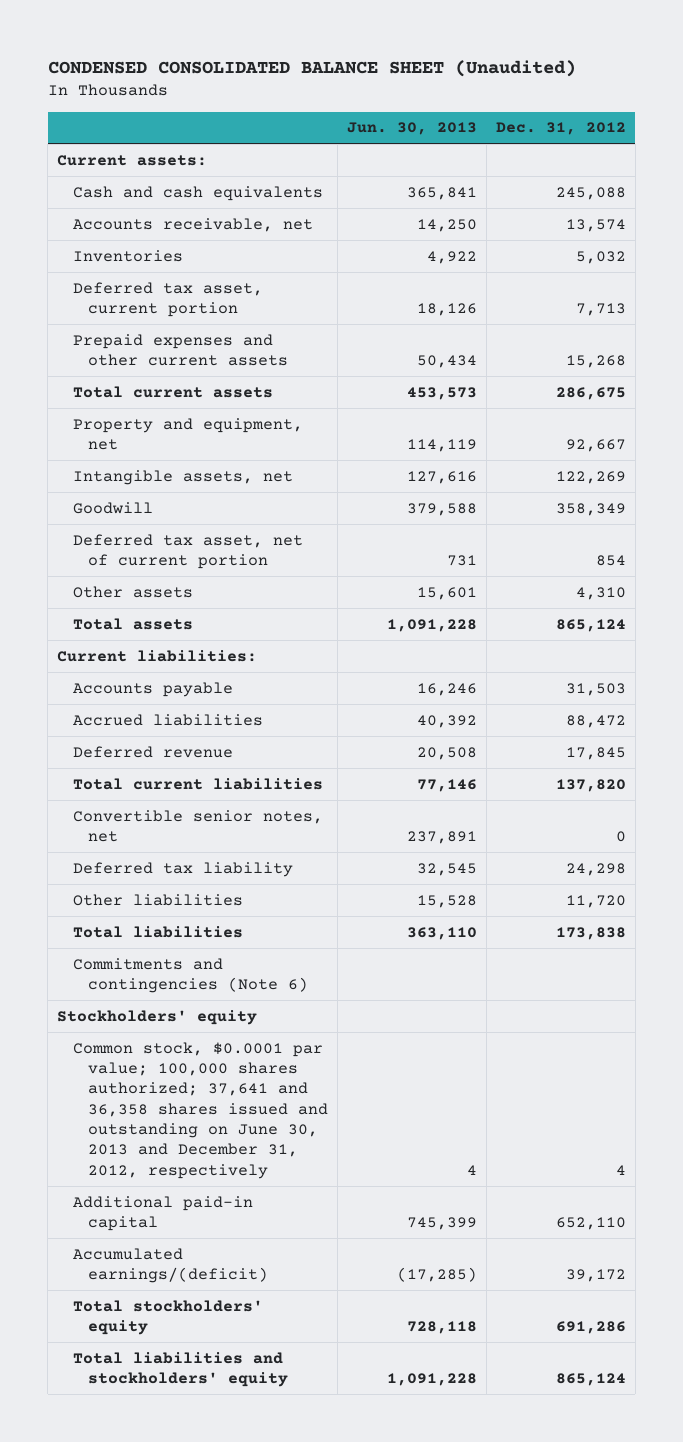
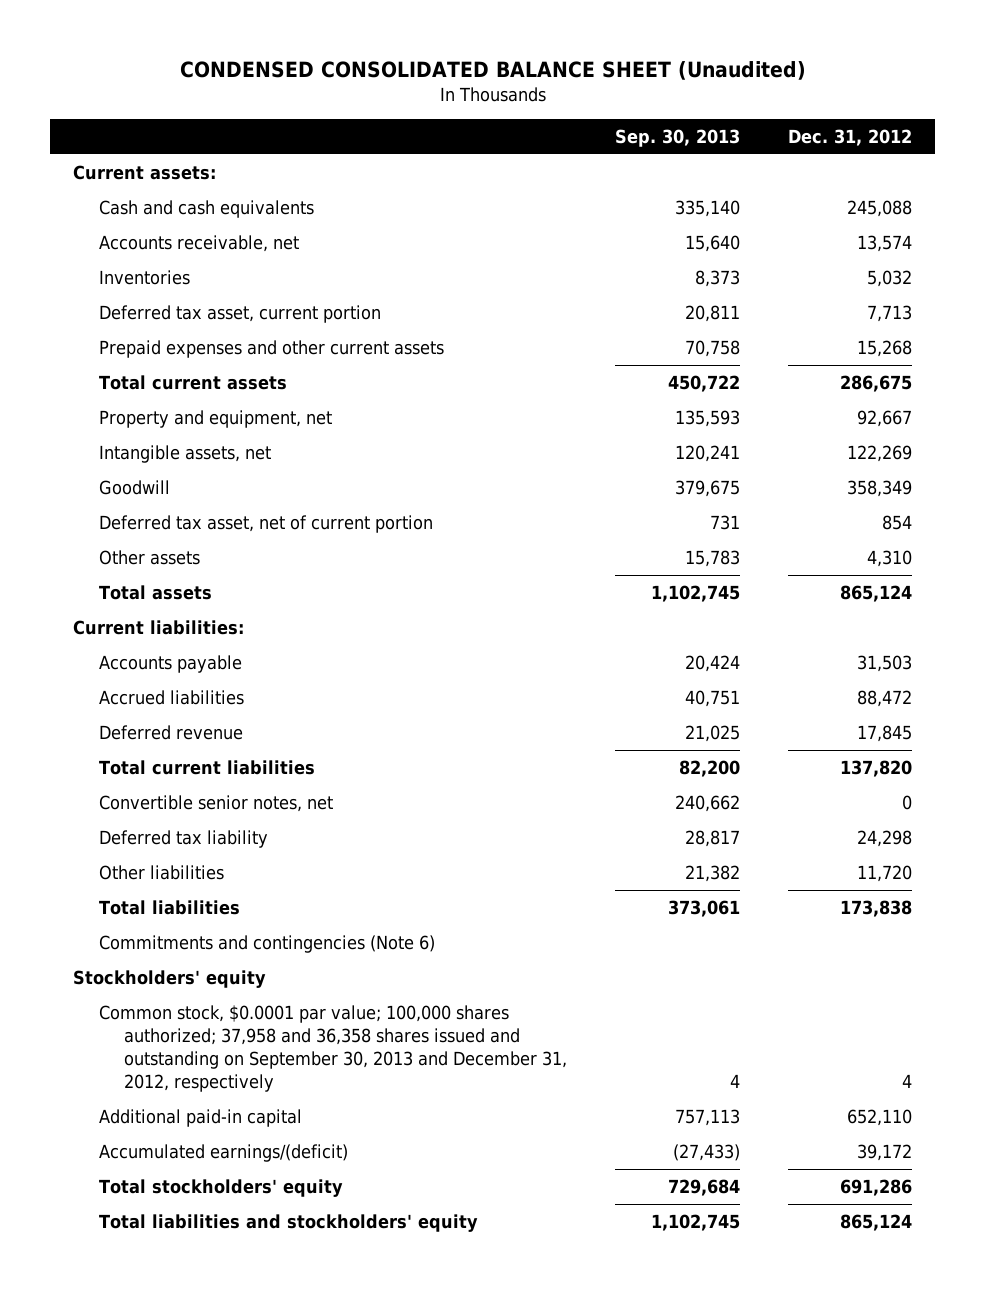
- | Jun. 30, 2013 | Dec. 31, 2012
+ | Sep. 30, 2013 | Dec. 31, 2012
- Common stock, $0.0001 par value; 100,000 shares authorized; 37,641 and 36,358 shares issued and outstanding on June 30, 2013 and December 31, 2012, respectively | 4 | 4
+ Common stock, $0.0001 par value; 100,000 shares authorized; 37,958 and 36,358 shares issued and outstanding on September 30, 2013 and December 31, 2012, respectively | 4 | 4

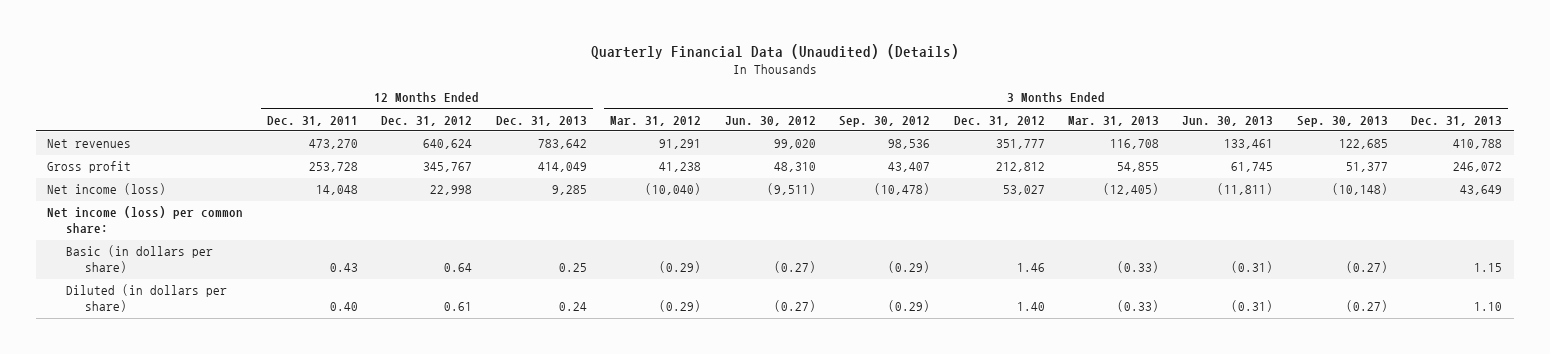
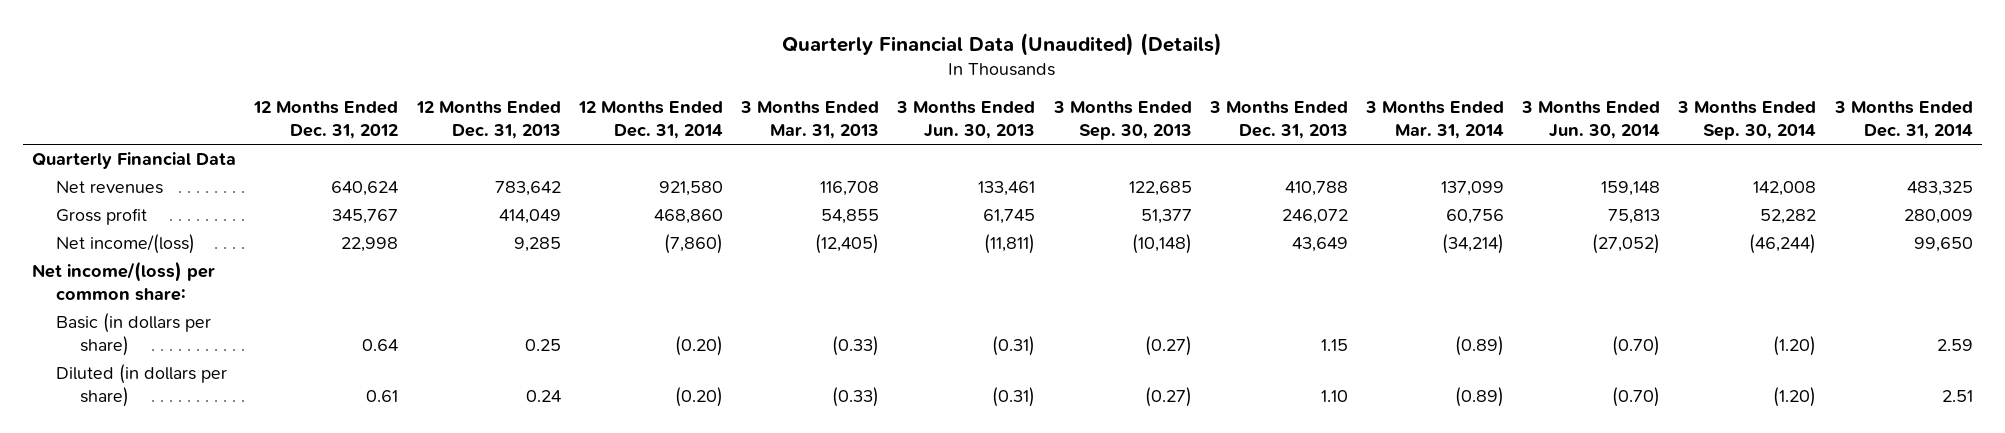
- | 12 Months Ended Dec. 31, 2011 | 12 Months Ended Dec. 31, 2012 | 12 Months Ended Dec. 31, 2013 | 3 Months Ended Mar. 31, 2012 | 3 Months Ended Jun. 30, 2012 | 3 Months Ended Sep. 30, 2012 | 3 Months Ended Dec. 31, 2012 | 3 Months Ended Mar. 31, 2013 | 3 Months Ended Jun. 30, 2013 | 3 Months Ended Sep. 30, 2013 | 3 Months Ended Dec. 31, 2013
+ | 12 Months Ended Dec. 31, 2012 | 12 Months Ended Dec. 31, 2013 | 12 Months Ended Dec. 31, 2014 | 3 Months Ended Mar. 31, 2013 | 3 Months Ended Jun. 30, 2013 | 3 Months Ended Sep. 30, 2013 | 3 Months Ended Dec. 31, 2013 | 3 Months Ended Mar. 31, 2014 | 3 Months Ended Jun. 30, 2014 | 3 Months Ended Sep. 30, 2014 | 3 Months Ended Dec. 31, 2014
+ Quarterly Financial Data
- Net income (loss) | 14,048 | 22,998 | 9,285 | (10,040) | (9,511) | (10,478) | 53,027 | (12,405) | (11,811) | (10,148) | 43,649
- Net income (loss) per common share:
+ Net income/(loss) | 22,998 | 9,285 | (7,860) | (12,405) | (11,811) | (10,148) | 43,649 | (34,214) | (27,052) | (46,244) | 99,650
+ Net income/(loss) per common share:

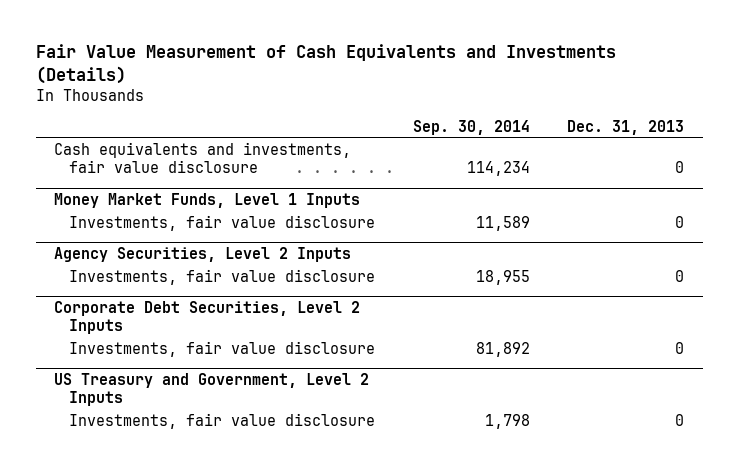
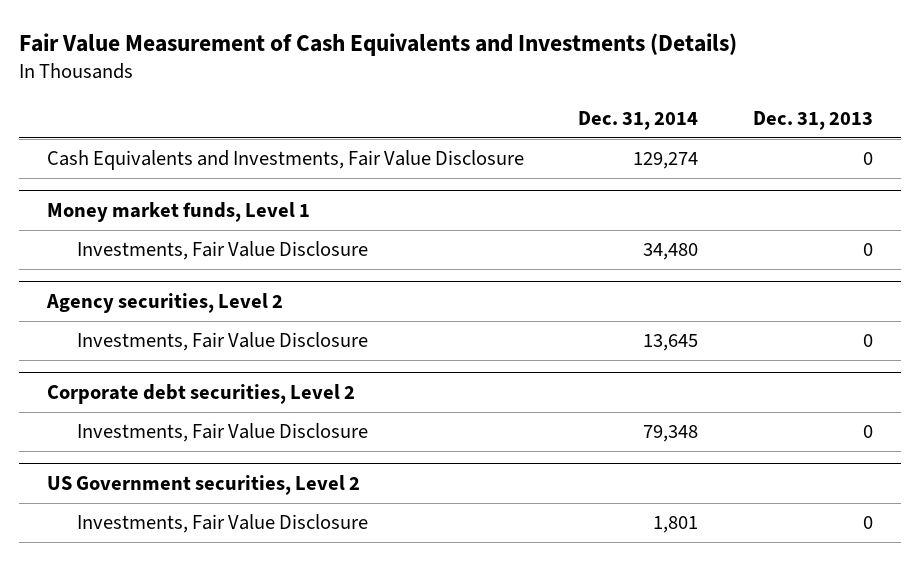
- | Sep. 30, 2014 | Dec. 31, 2013
+ | Dec. 31, 2014 | Dec. 31, 2013
- Cash equivalents and investments, fair value disclosure | 114,234 | 0
- Money Market Funds, Level 1 Inputs
- Investments, fair value disclosure | 11,589 | 0
- Agency Securities, Level 2 Inputs
- Investments, fair value disclosure | 18,955 | 0
- Corporate Debt Securities, Level 2 Inputs
- Investments, fair value disclosure | 81,892 | 0
- US Treasury and Government, Level 2 Inputs
- Investments, fair value disclosure | 1,798 | 0
+ Cash Equivalents and Investments, Fair Value Disclosure | 129,274 | 0
+ Money market funds, Level 1
+ Investments, Fair Value Disclosure | 34,480 | 0
+ Agency securities, Level 2
+ Investments, Fair Value Disclosure | 13,645 | 0
+ Corporate debt securities, Level 2
+ Investments, Fair Value Disclosure | 79,348 | 0
+ US Government securities, Level 2
+ Investments, Fair Value Disclosure | 1,801 | 0

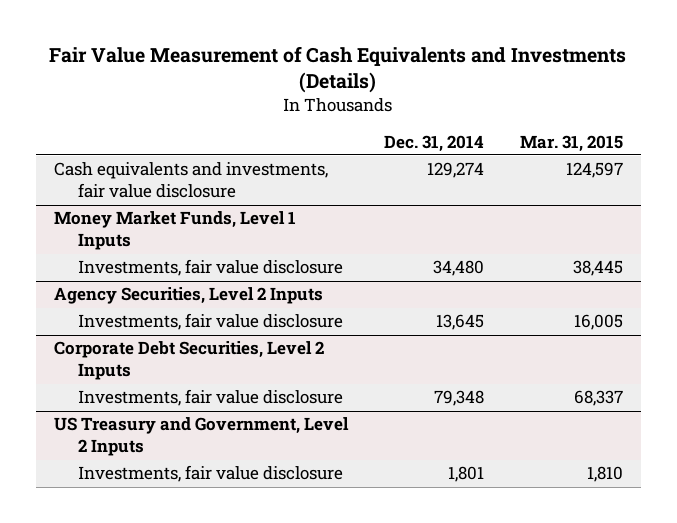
- | Dec. 31, 2014 | Dec. 31, 2013
+ | Dec. 31, 2014 | Mar. 31, 2015
- Cash Equivalents and Investments, Fair Value Disclosure | 129,274 | 0
- Money market funds, Level 1
- Investments, Fair Value Disclosure | 34,480 | 0
- Agency securities, Level 2
- Investments, Fair Value Disclosure | 13,645 | 0
- Corporate debt securities, Level 2
- Investments, Fair Value Disclosure | 79,348 | 0
- US Government securities, Level 2
- Investments, Fair Value Disclosure | 1,801 | 0
+ Cash equivalents and investments, fair value disclosure | 129,274 | 124,597
+ Money Market Funds, Level 1 Inputs
+ Investments, fair value disclosure | 34,480 | 38,445
+ Agency Securities, Level 2 Inputs
+ Investments, fair value disclosure | 13,645 | 16,005
+ Corporate Debt Securities, Level 2 Inputs
+ Investments, fair value disclosure | 79,348 | 68,337
+ US Treasury and Government, Level 2 Inputs
+ Investments, fair value disclosure | 1,801 | 1,810

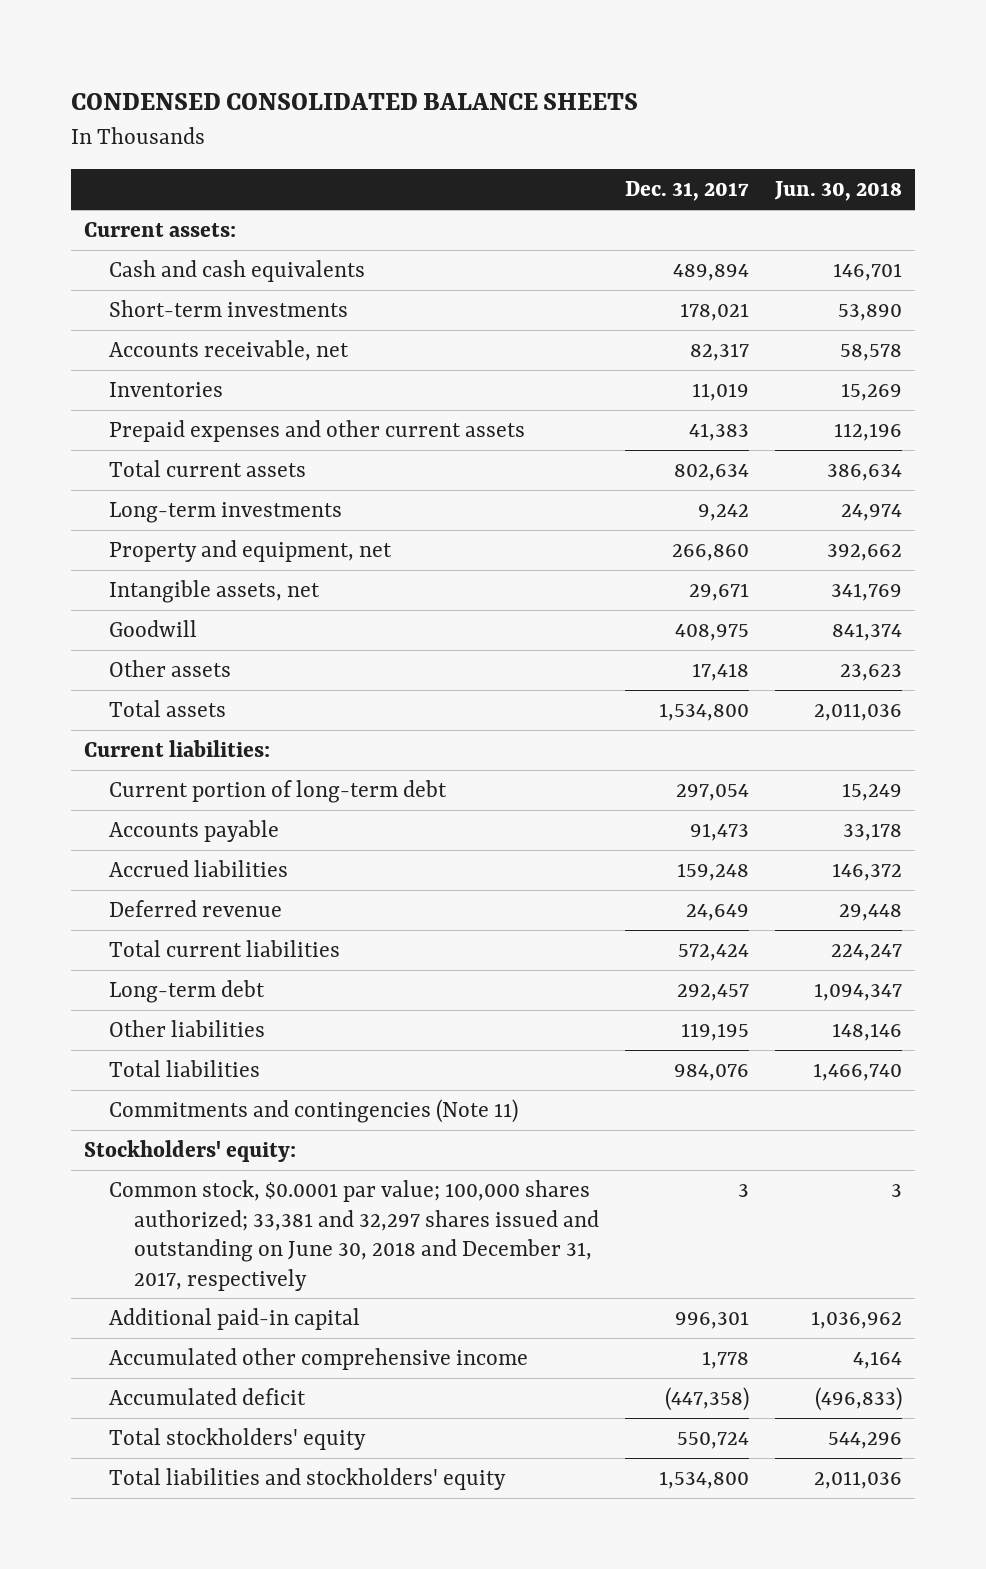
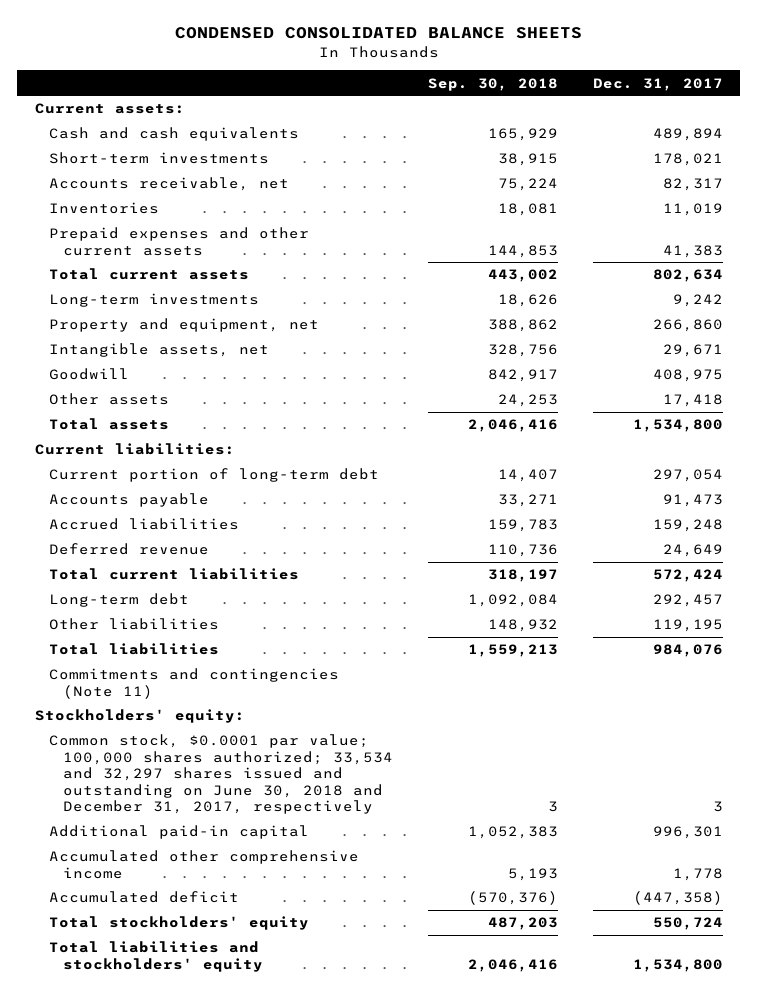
- | Dec. 31, 2017 | Jun. 30, 2018
+ | Sep. 30, 2018 | Dec. 31, 2017
- Common stock, $0.0001 par value; 100,000 shares authorized; 33,381 and 32,297 shares issued and outstanding on June 30, 2018 and December 31, 2017, respectively | 3 | 3
+ Common stock, $0.0001 par value; 100,000 shares authorized; 33,534 and 32,297 shares issued and outstanding on June 30, 2018 and December 31, 2017, respectively | 3 | 3

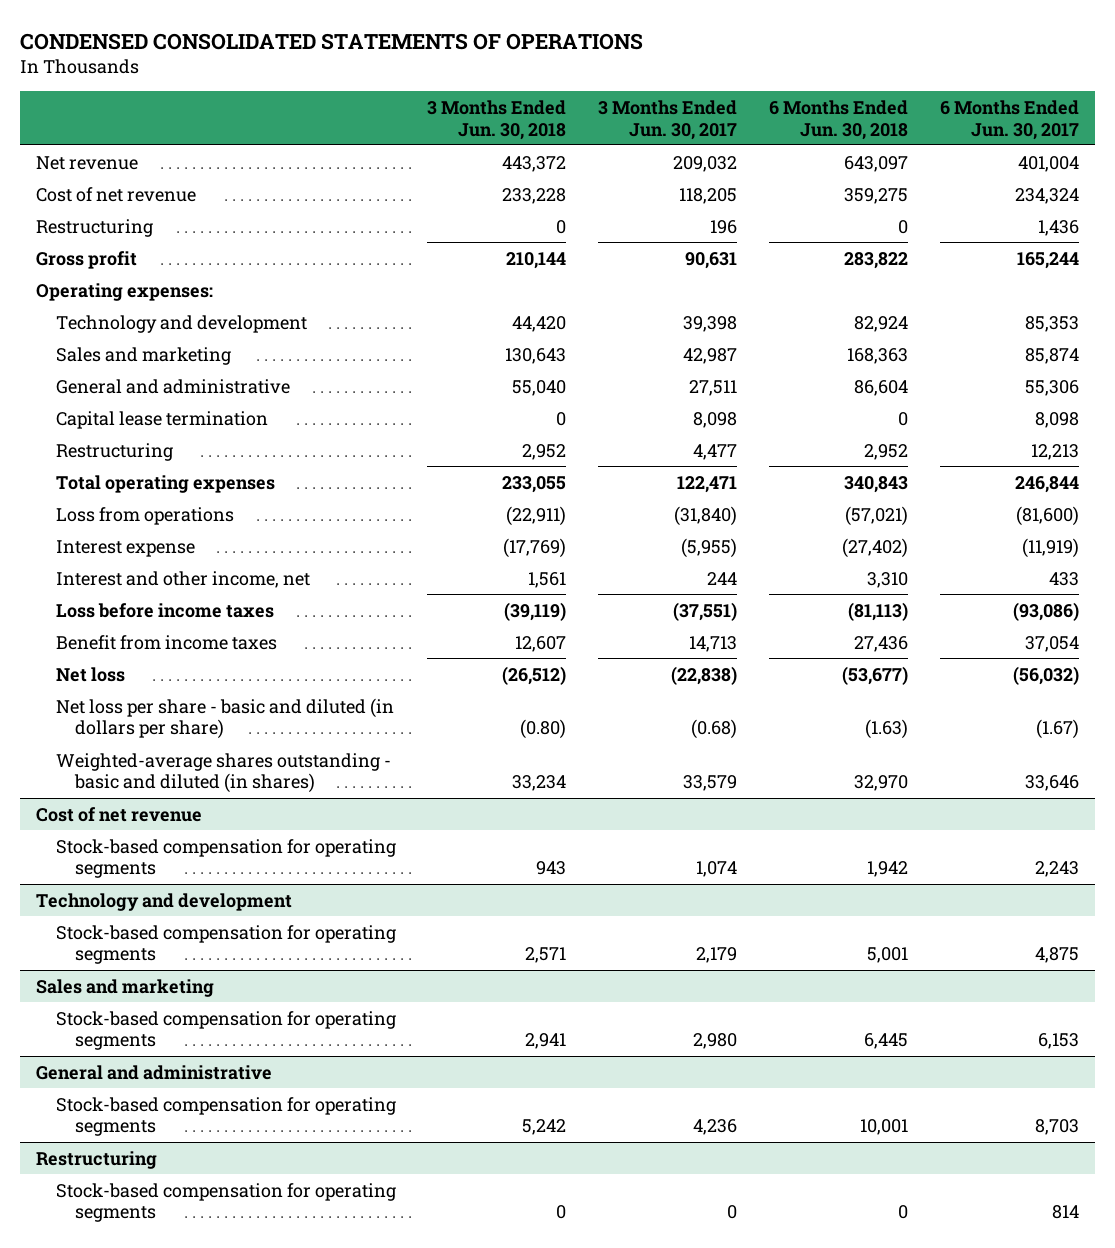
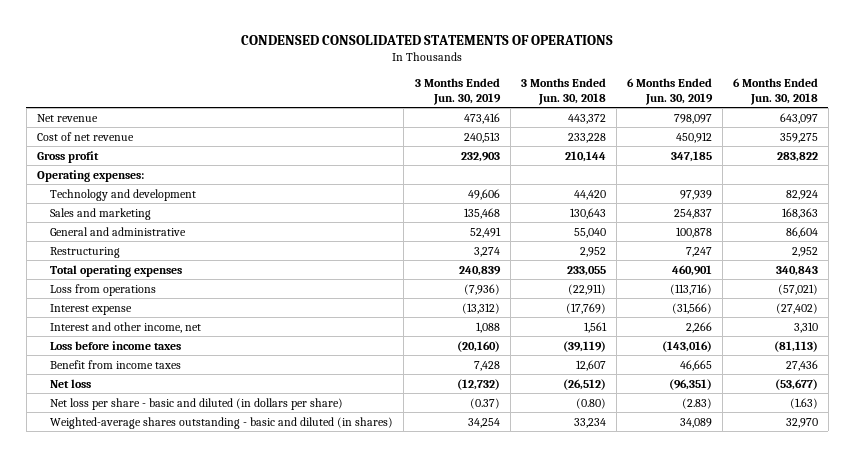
- | 3 Months Ended Jun. 30, 2018 | 3 Months Ended Jun. 30, 2017 | 6 Months Ended Jun. 30, 2018 | 6 Months Ended Jun. 30, 2017
+ | 3 Months Ended Jun. 30, 2019 | 3 Months Ended Jun. 30, 2018 | 6 Months Ended Jun. 30, 2019 | 6 Months Ended Jun. 30, 2018
- Restructuring | 0 | 196 | 0 | 1,436
- Capital lease termination | 0 | 8,098 | 0 | 8,098
- Cost of net revenue
- Stock-based compensation for operating segments | 943 | 1,074 | 1,942 | 2,243
- Technology and development
- Stock-based compensation for operating segments | 2,571 | 2,179 | 5,001 | 4,875
- Sales and marketing
- Stock-based compensation for operating segments | 2,941 | 2,980 | 6,445 | 6,153
- General and administrative
- Stock-based compensation for operating segments | 5,242 | 4,236 | 10,001 | 8,703
- Restructuring
- Stock-based compensation for operating segments | 0 | 0 | 0 | 814

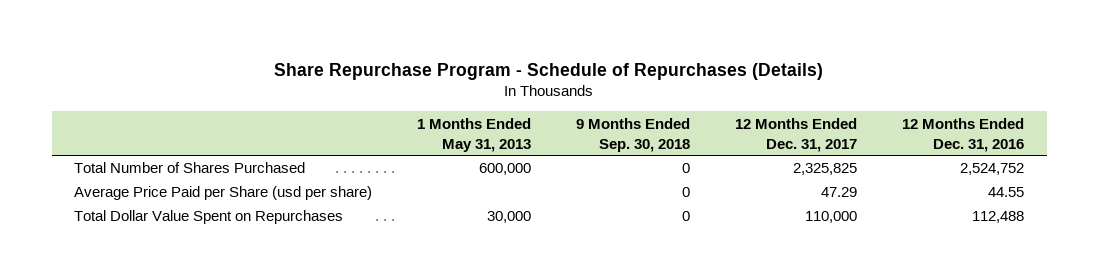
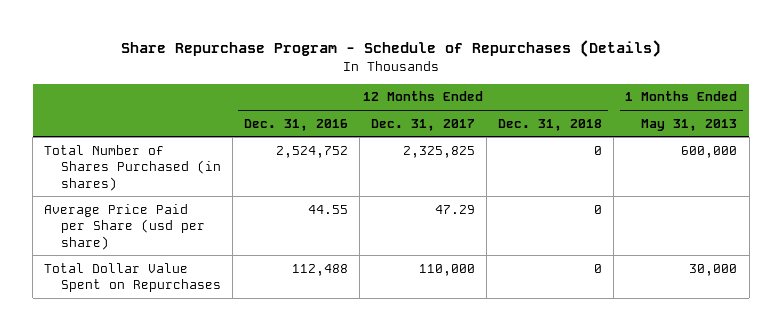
- | 1 Months Ended May 31, 2013 | 9 Months Ended Sep. 30, 2018 | 12 Months Ended Dec. 31, 2017 | 12 Months Ended Dec. 31, 2016
+ | 12 Months Ended Dec. 31, 2016 | 12 Months Ended Dec. 31, 2017 | 12 Months Ended Dec. 31, 2018 | 1 Months Ended May 31, 2013
- Total Number of Shares Purchased | 600,000 | 0 | 2,325,825 | 2,524,752
+ Total Number of Shares Purchased (in shares) | 2,524,752 | 2,325,825 | 0 | 600,000

